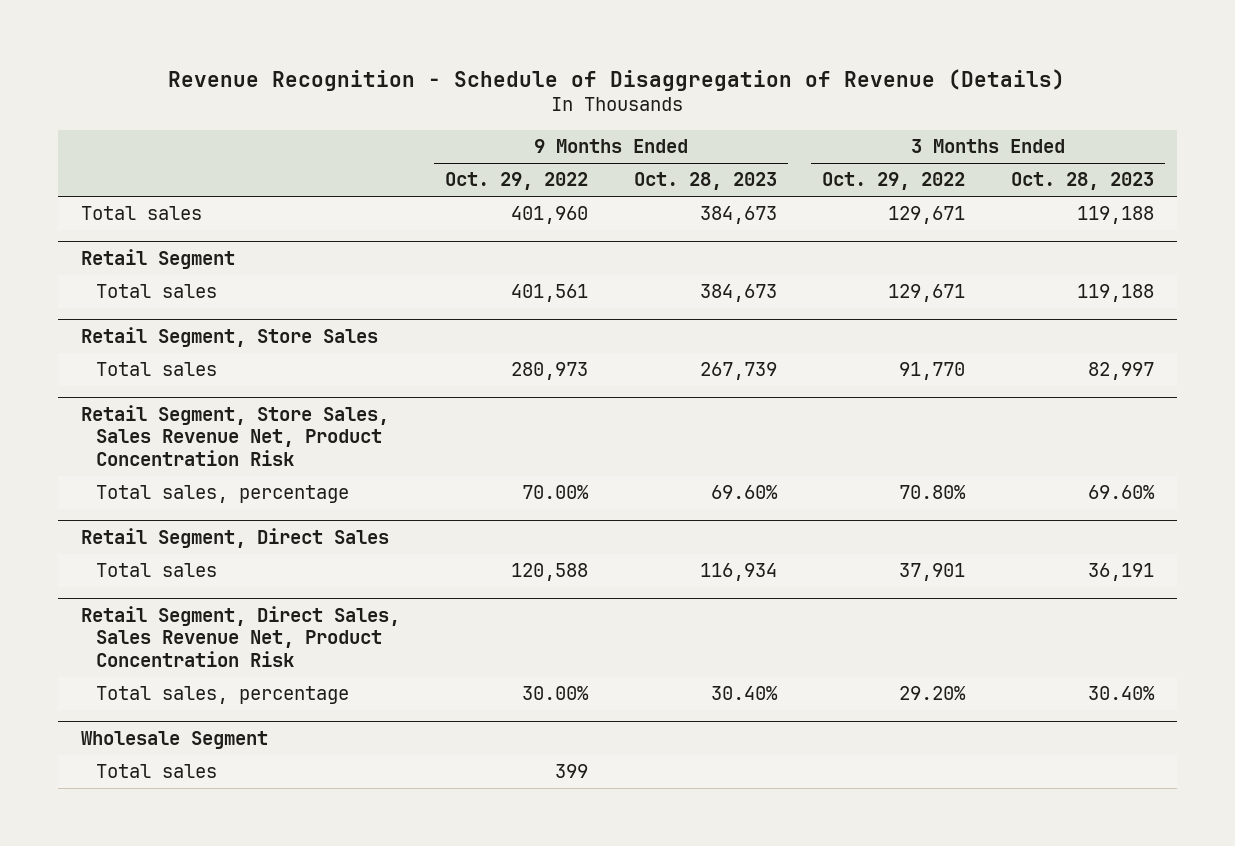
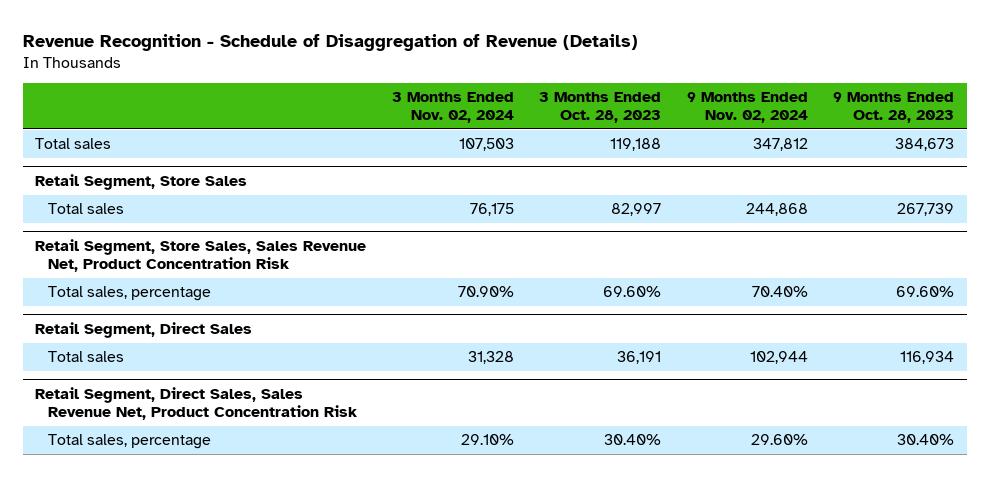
- | 9 Months Ended Oct. 29, 2022 | 9 Months Ended Oct. 28, 2023 | 3 Months Ended Oct. 29, 2022 | 3 Months Ended Oct. 28, 2023
+ | 3 Months Ended Nov. 02, 2024 | 3 Months Ended Oct. 28, 2023 | 9 Months Ended Nov. 02, 2024 | 9 Months Ended Oct. 28, 2023
- Retail Segment
- Total sales | 401,561 | 384,673 | 129,671 | 119,188
- Wholesale Segment
- Total sales | 399 | | |

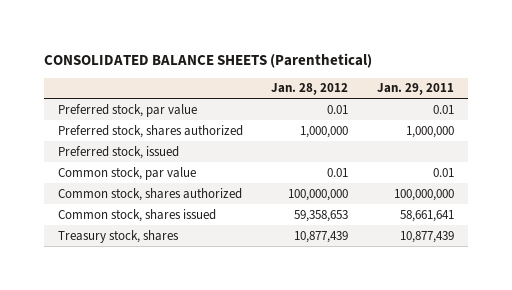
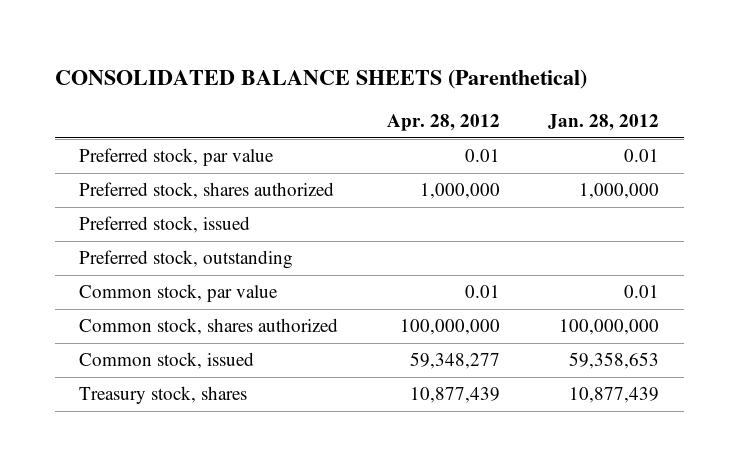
- | Jan. 28, 2012 | Jan. 29, 2011
+ | Apr. 28, 2012 | Jan. 28, 2012
+ Preferred stock, outstanding
- Common stock, shares issued | 59,358,653 | 58,661,641
+ Common stock, issued | 59,348,277 | 59,358,653

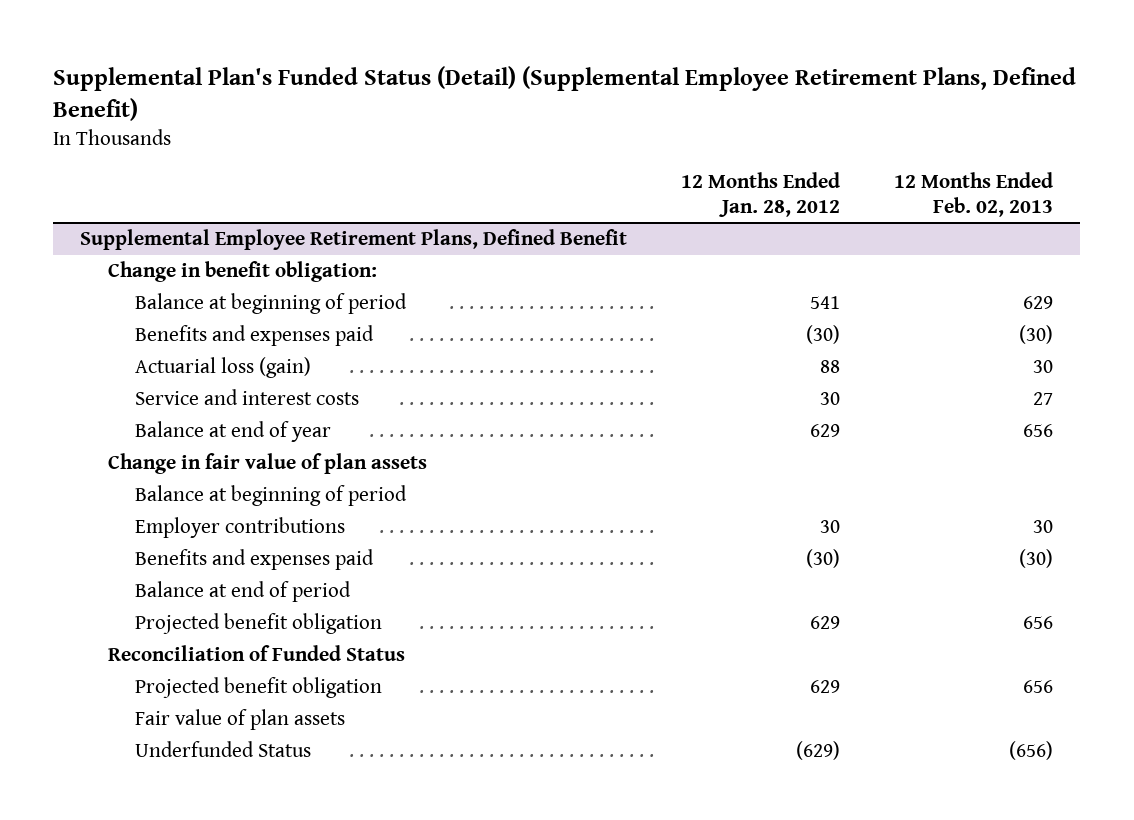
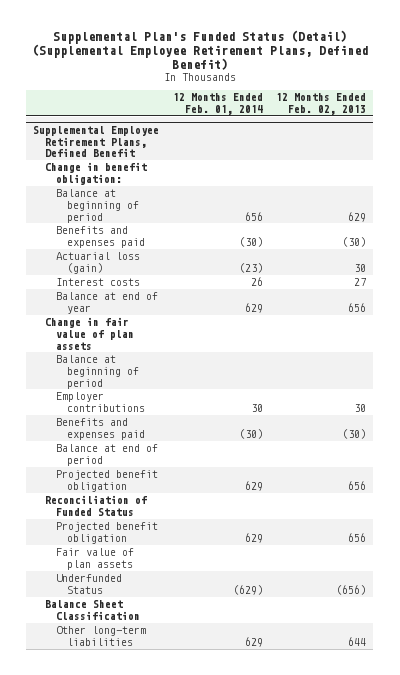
- | 12 Months Ended Jan. 28, 2012 | 12 Months Ended Feb. 02, 2013
+ | 12 Months Ended Feb. 01, 2014 | 12 Months Ended Feb. 02, 2013
@ Supplemental Employee Retirement Plans, Defined Benefit
- Service and interest costs | 30 | 27
+ Interest costs | 26 | 27
+ Balance Sheet Classification
+ Other long-term liabilities | 629 | 644

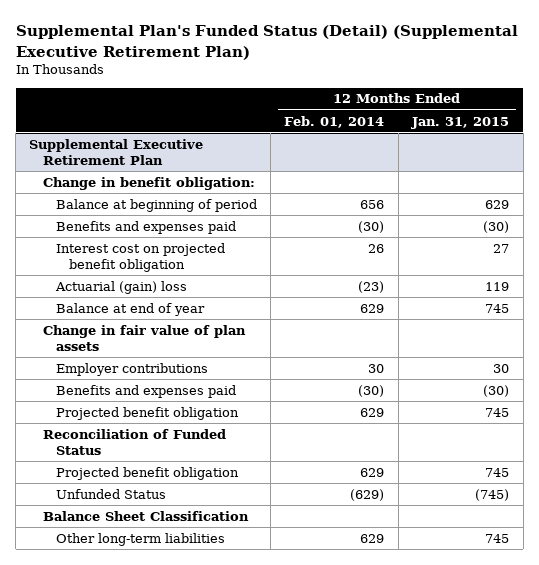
- Supplemental Plan's Funded Status (Detail) (Supplemental Employee Retirement Plans, Defined Benefit)
+ Supplemental Plan's Funded Status (Detail) (Supplemental Executive Retirement Plan)
- | 12 Months Ended Feb. 01, 2014 | 12 Months Ended Feb. 02, 2013
+ | 12 Months Ended Feb. 01, 2014 | 12 Months Ended Jan. 31, 2015
- Supplemental Employee Retirement Plans, Defined Benefit
+ Supplemental Executive Retirement Plan
- Actuarial loss (gain) | (23) | 30
- Interest costs | 26 | 27
+ Interest cost on projected benefit obligation | 26 | 27
+ Actuarial (gain) loss | (23) | 119
- Balance at beginning of period
- Balance at end of period
- Fair value of plan assets
- Underfunded Status | (629) | (656)
+ Unfunded Status | (629) | (745)

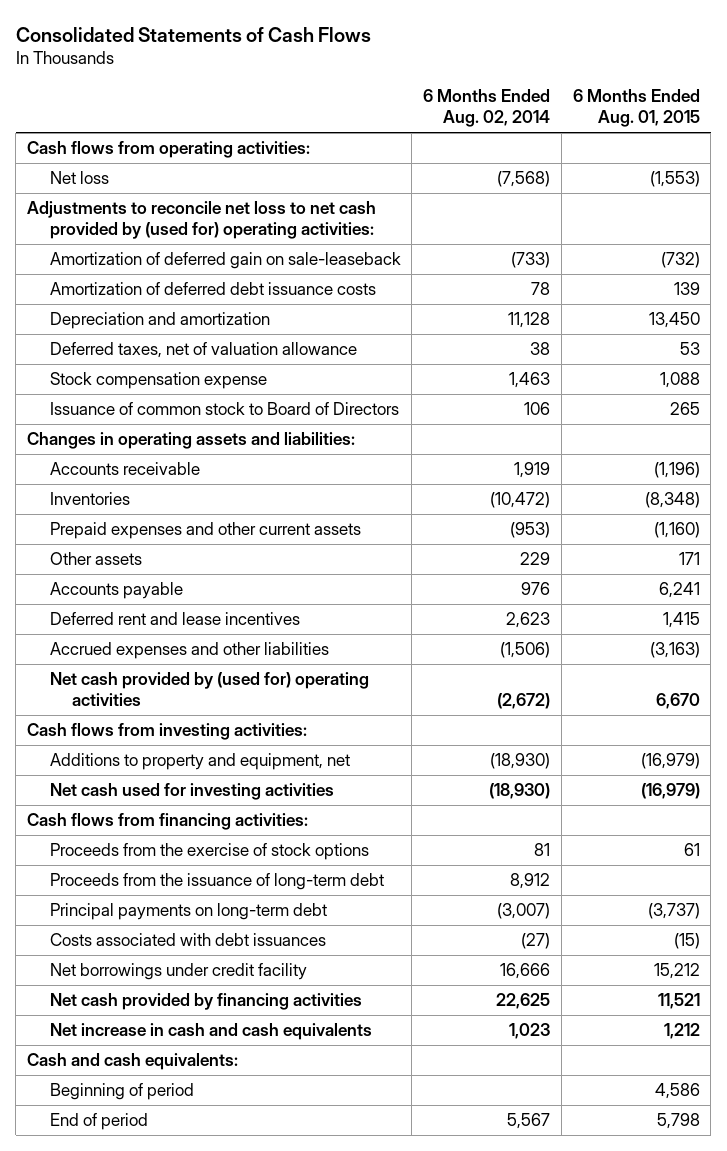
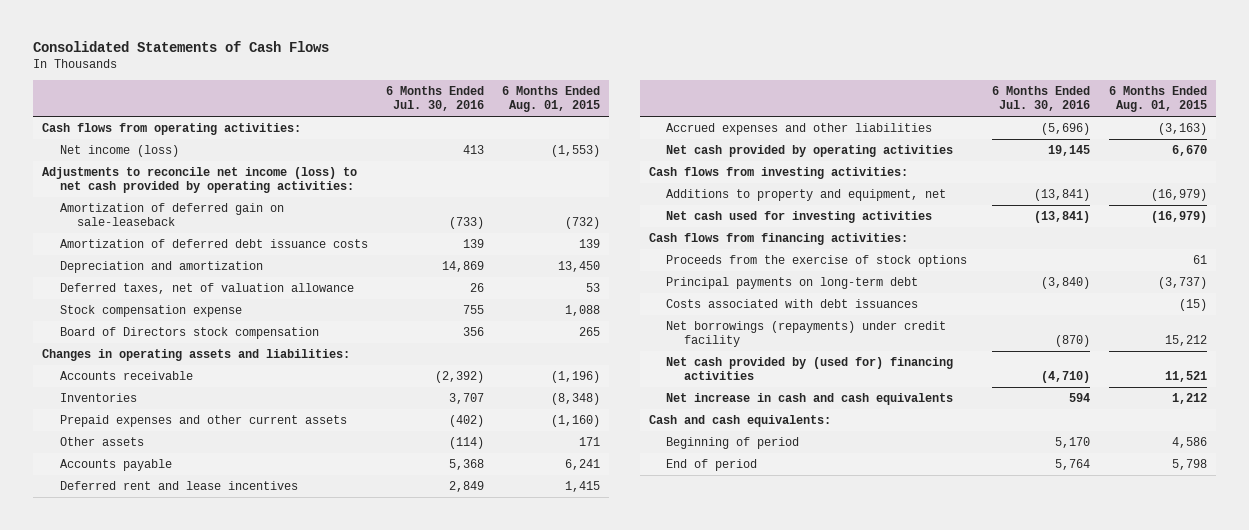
- | 6 Months Ended Aug. 02, 2014 | 6 Months Ended Aug. 01, 2015
+ | 6 Months Ended Jul. 30, 2016 | 6 Months Ended Aug. 01, 2015
- Net loss | (7,568) | (1,553)
- Adjustments to reconcile net loss to net cash provided by (used for) operating activities:
+ Net income (loss) | 413 | (1,553)
+ Adjustments to reconcile net income (loss) to net cash provided by operating activities:
- Issuance of common stock to Board of Directors | 106 | 265
+ Board of Directors stock compensation | 356 | 265
- Net cash provided by (used for) operating activities | (2,672) | 6,670
+ Net cash provided by operating activities | 19,145 | 6,670
- Proceeds from the issuance of long-term debt | 8,912 |
- Net borrowings under credit facility | 16,666 | 15,212
- Net cash provided by financing activities | 22,625 | 11,521
+ Net borrowings (repayments) under credit facility | (870) | 15,212
+ Net cash provided by (used for) financing activities | (4,710) | 11,521

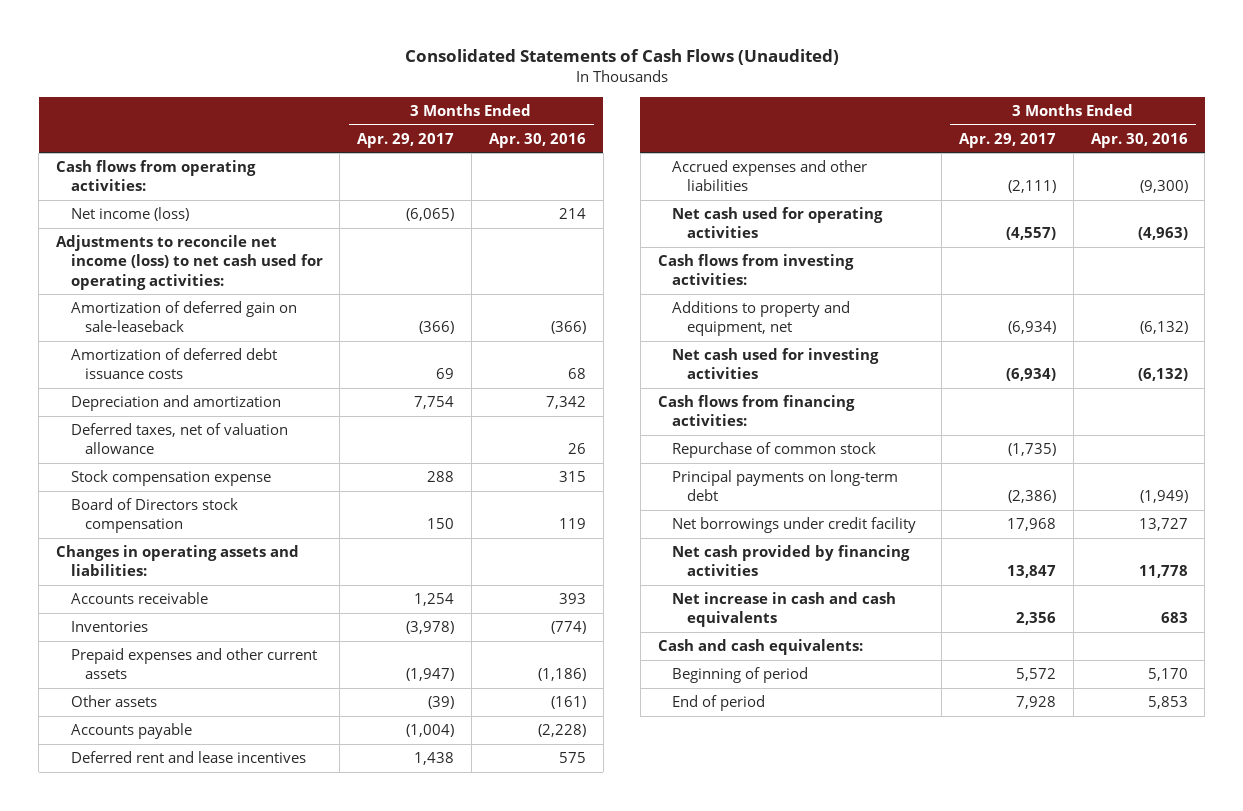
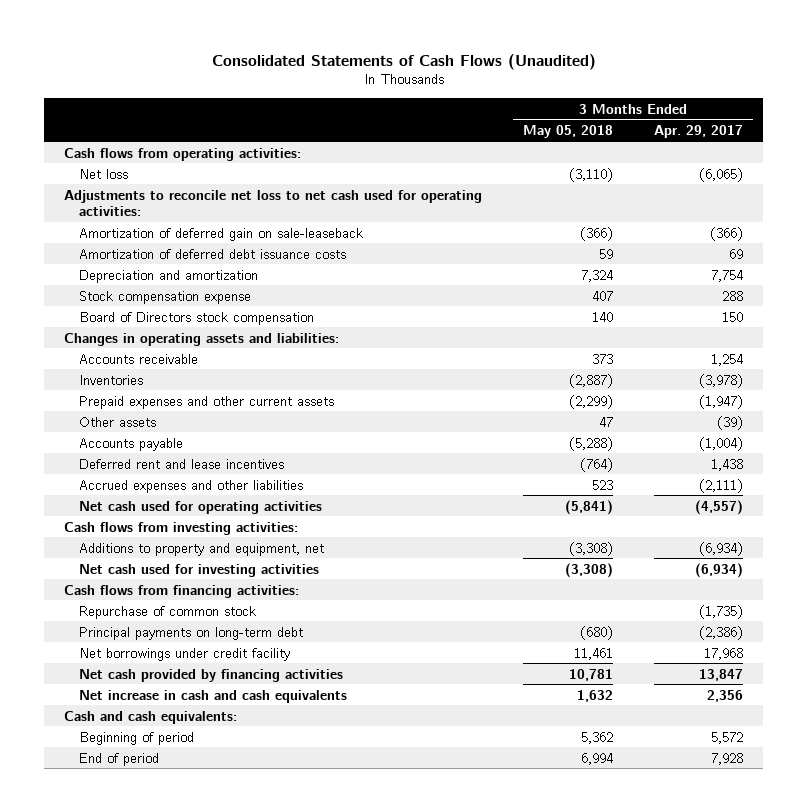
- | 3 Months Ended Apr. 29, 2017 | 3 Months Ended Apr. 30, 2016
+ | 3 Months Ended May 05, 2018 | 3 Months Ended Apr. 29, 2017
- Net income (loss) | (6,065) | 214
- Adjustments to reconcile net income (loss) to net cash used for operating activities:
+ Net loss | (3,110) | (6,065)
+ Adjustments to reconcile net loss to net cash used for operating activities:
- Deferred taxes, net of valuation allowance | | 26

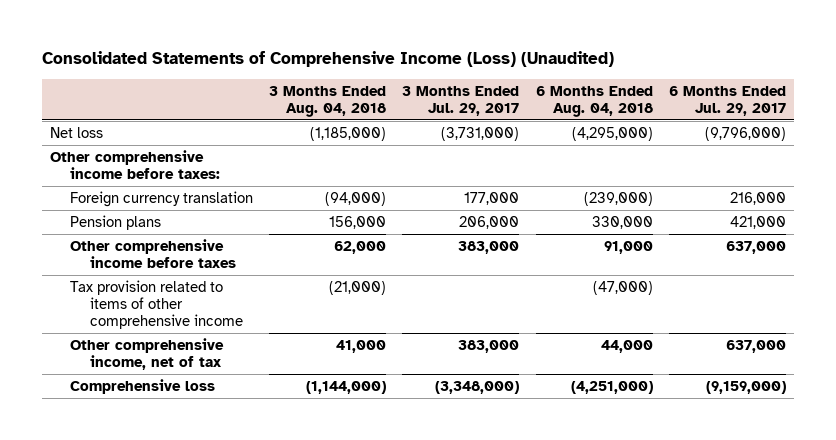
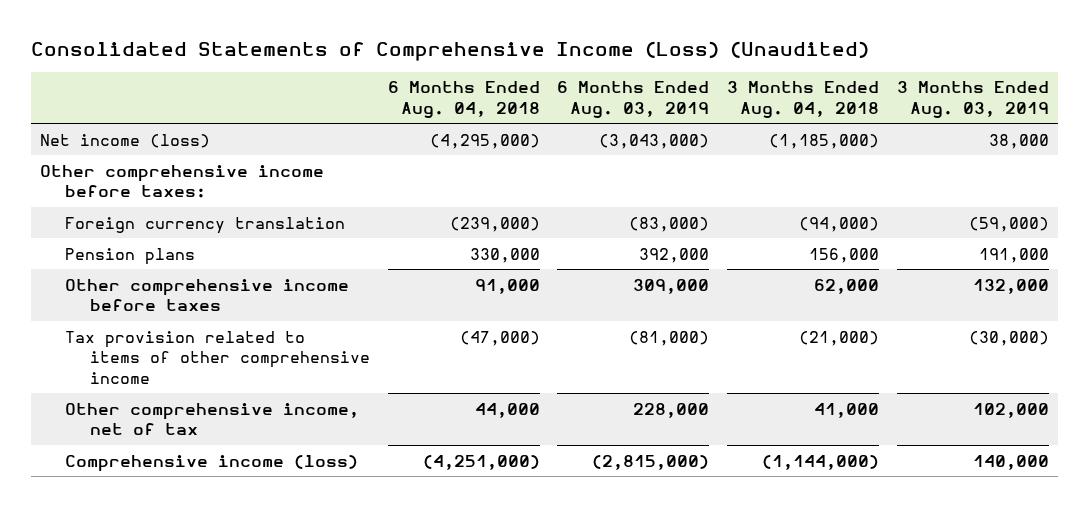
- | 3 Months Ended Aug. 04, 2018 | 3 Months Ended Jul. 29, 2017 | 6 Months Ended Aug. 04, 2018 | 6 Months Ended Jul. 29, 2017
+ | 6 Months Ended Aug. 04, 2018 | 6 Months Ended Aug. 03, 2019 | 3 Months Ended Aug. 04, 2018 | 3 Months Ended Aug. 03, 2019
- Net loss | (1,185,000) | (3,731,000) | (4,295,000) | (9,796,000)
+ Net income (loss) | (4,295,000) | (3,043,000) | (1,185,000) | 38,000
- Comprehensive loss | (1,144,000) | (3,348,000) | (4,251,000) | (9,159,000)
+ Comprehensive income (loss) | (4,251,000) | (2,815,000) | (1,144,000) | 140,000

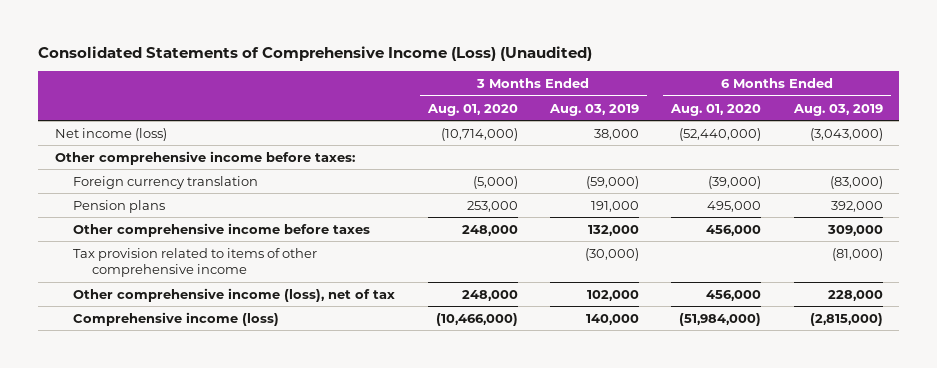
- | 6 Months Ended Aug. 04, 2018 | 6 Months Ended Aug. 03, 2019 | 3 Months Ended Aug. 04, 2018 | 3 Months Ended Aug. 03, 2019
+ | 3 Months Ended Aug. 01, 2020 | 3 Months Ended Aug. 03, 2019 | 6 Months Ended Aug. 01, 2020 | 6 Months Ended Aug. 03, 2019
- Other comprehensive income, net of tax | 44,000 | 228,000 | 41,000 | 102,000
+ Other comprehensive income (loss), net of tax | 248,000 | 102,000 | 456,000 | 228,000

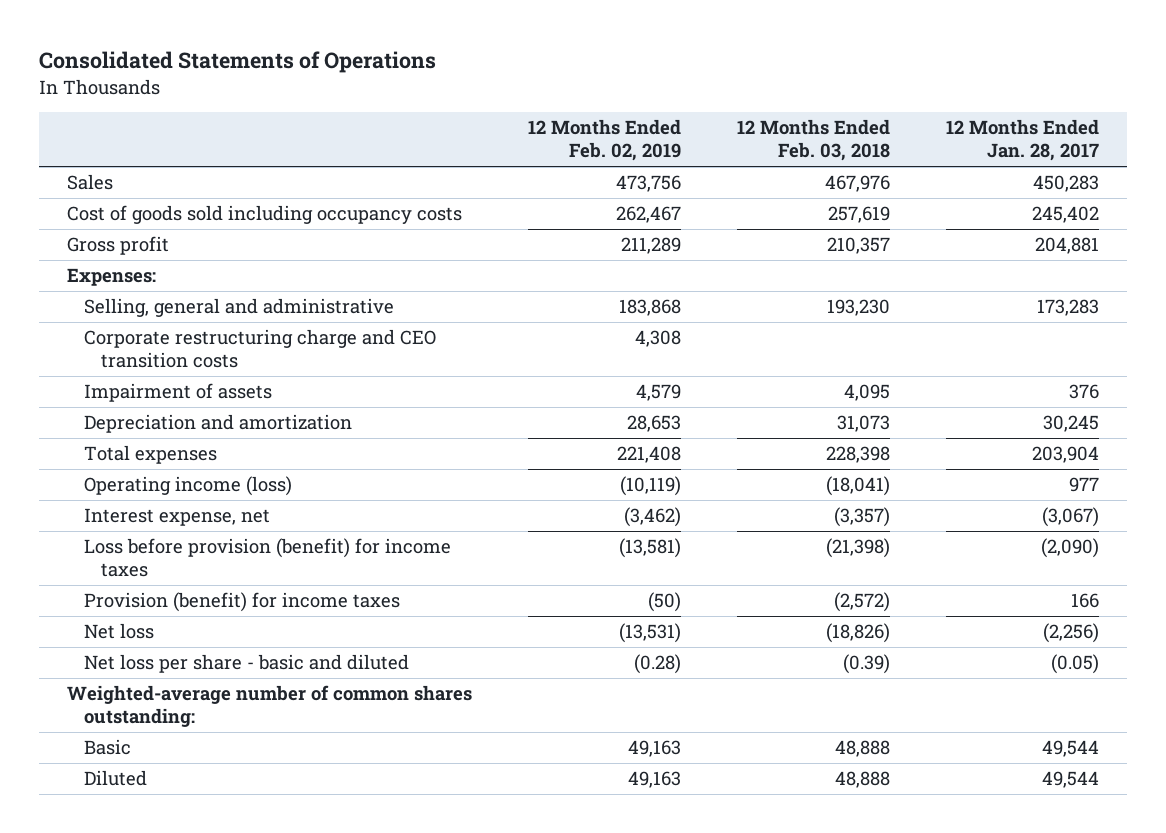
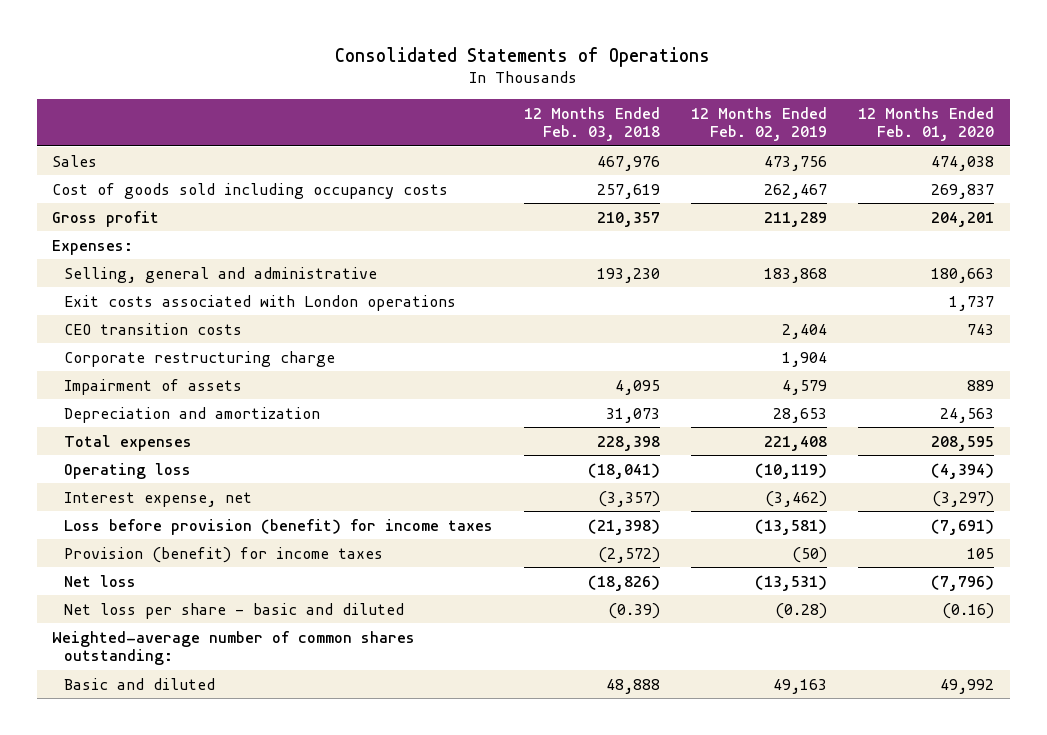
- | 12 Months Ended Feb. 02, 2019 | 12 Months Ended Feb. 03, 2018 | 12 Months Ended Jan. 28, 2017
+ | 12 Months Ended Feb. 03, 2018 | 12 Months Ended Feb. 02, 2019 | 12 Months Ended Feb. 01, 2020
- Corporate restructuring charge and CEO transition costs | 4,308 | |
+ Exit costs associated with London operations | | | 1,737
+ CEO transition costs | | 2,404 | 743
+ Corporate restructuring charge | | 1,904 |
- Operating income (loss) | (10,119) | (18,041) | 977
+ Operating loss | (18,041) | (10,119) | (4,394)
- Basic | 49,163 | 48,888 | 49,544
- Diluted | 49,163 | 48,888 | 49,544
+ Basic and diluted | 48,888 | 49,163 | 49,992

